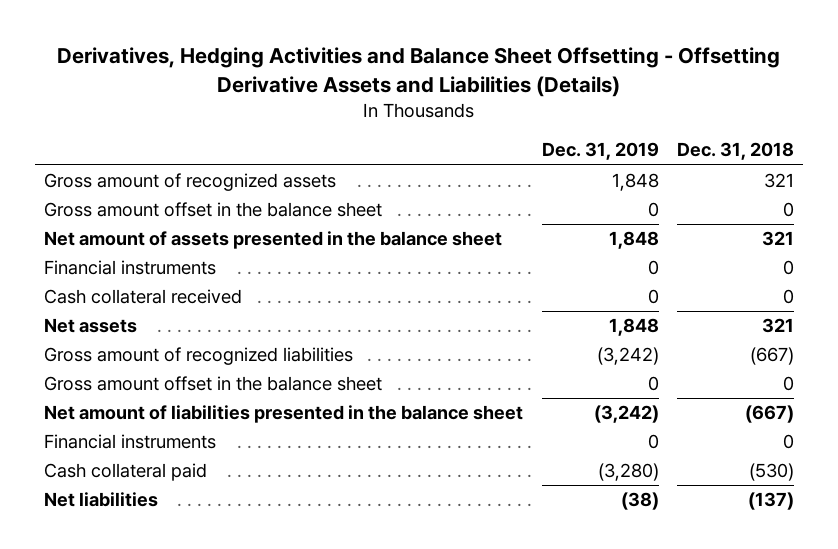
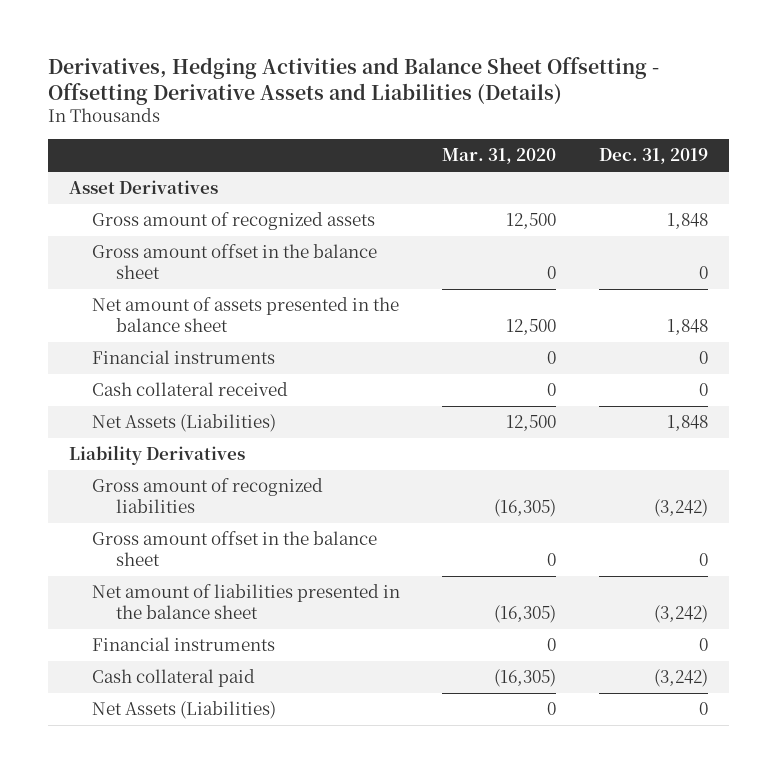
- | Dec. 31, 2019 | Dec. 31, 2018
+ | Mar. 31, 2020 | Dec. 31, 2019
+ Asset Derivatives
- Net assets | 1,848 | 321
+ Net Assets (Liabilities) | 12,500 | 1,848
+ Liability Derivatives
- Cash collateral paid | (3,280) | (530)
- Net liabilities | (38) | (137)
+ Cash collateral paid | (16,305) | (3,242)
+ Net Assets (Liabilities) | 0 | 0

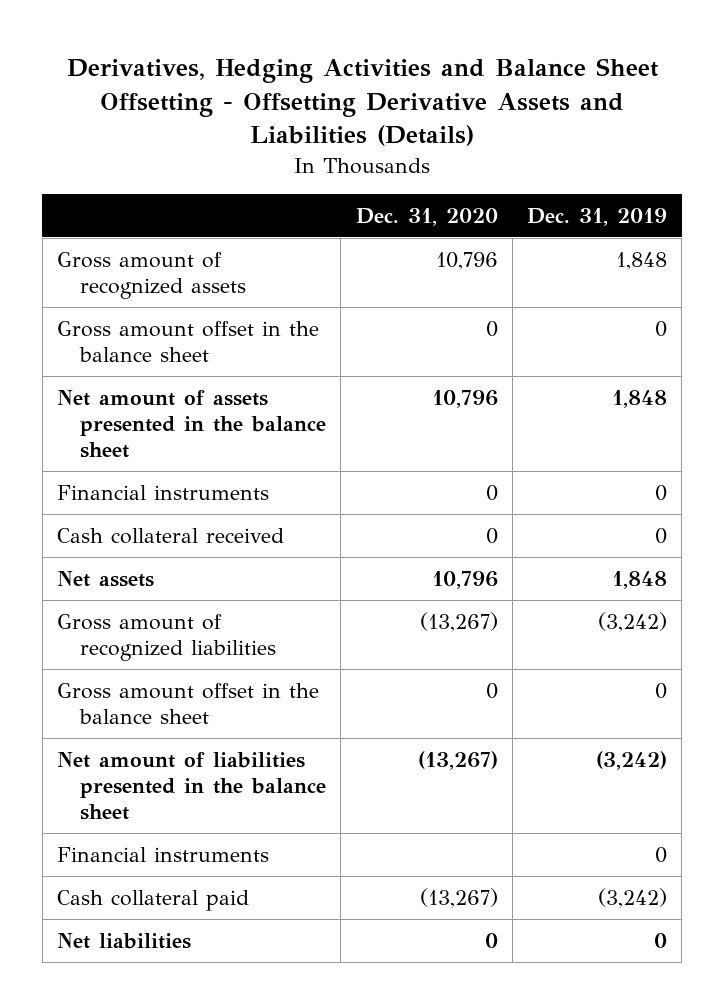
- | Mar. 31, 2020 | Dec. 31, 2019
+ | Dec. 31, 2020 | Dec. 31, 2019
- Asset Derivatives
- Net Assets (Liabilities) | 12,500 | 1,848
- Liability Derivatives
+ Net assets | 10,796 | 1,848
- Net Assets (Liabilities) | 0 | 0
+ Net liabilities | 0 | 0

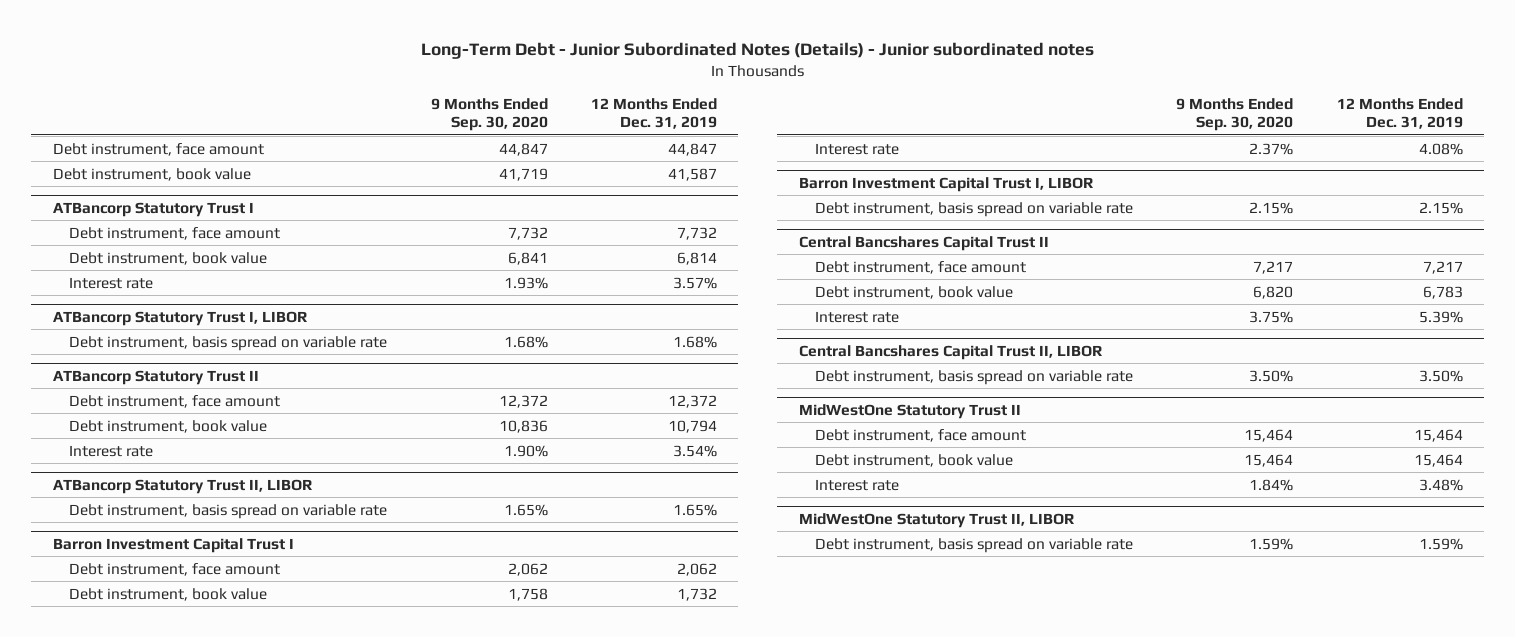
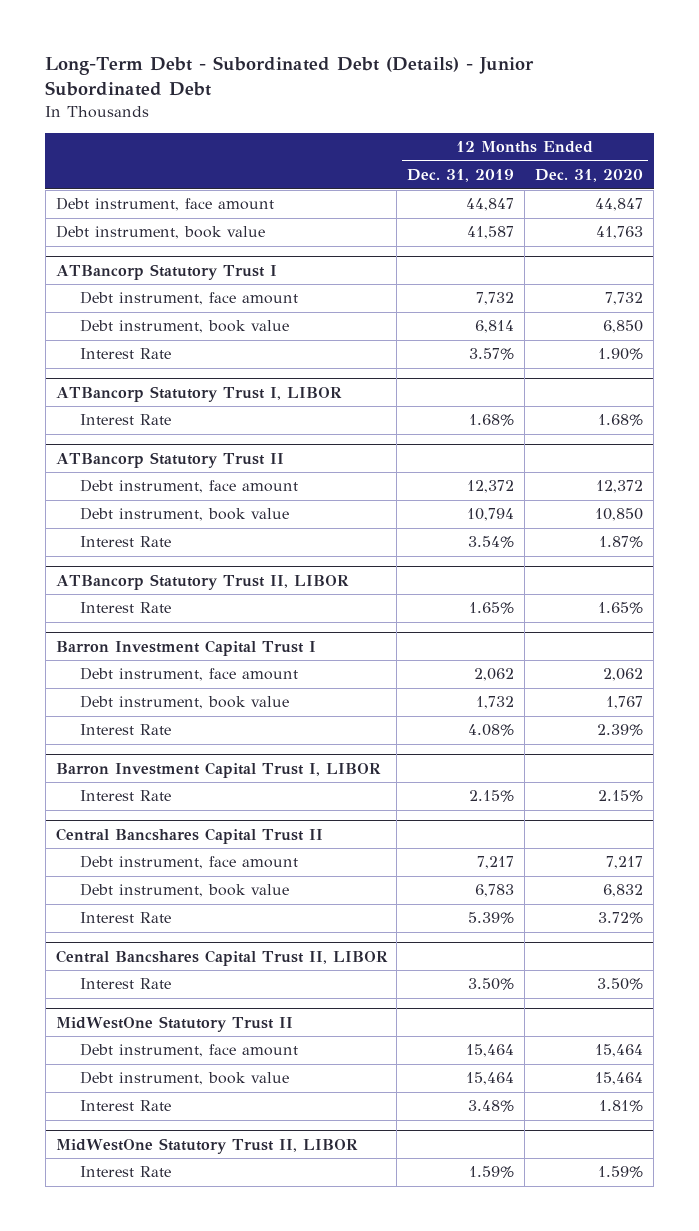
- Long-Term Debt - Junior Subordinated Notes (Details) - Junior subordinated notes
+ Long-Term Debt - Subordinated Debt (Details) - Junior Subordinated Debt
- | 9 Months Ended Sep. 30, 2020 | 12 Months Ended Dec. 31, 2019
+ | 12 Months Ended Dec. 31, 2019 | 12 Months Ended Dec. 31, 2020
@ ATBancorp Statutory Trust I
- Interest rate | 1.93% | 3.57%
+ Interest Rate | 3.57% | 1.90%
@ ATBancorp Statutory Trust I, LIBOR
- Debt instrument, basis spread on variable rate | 1.68% | 1.68%
+ Interest Rate | 1.68% | 1.68%
@ ATBancorp Statutory Trust II
- Interest rate | 1.90% | 3.54%
+ Interest Rate | 3.54% | 1.87%
@ ATBancorp Statutory Trust II, LIBOR
- Debt instrument, basis spread on variable rate | 1.65% | 1.65%
+ Interest Rate | 1.65% | 1.65%
@ Barron Investment Capital Trust I
- Interest rate | 2.37% | 4.08%
+ Interest Rate | 4.08% | 2.39%
@ Barron Investment Capital Trust I, LIBOR
- Debt instrument, basis spread on variable rate | 2.15% | 2.15%
+ Interest Rate | 2.15% | 2.15%
@ Central Bancshares Capital Trust II
- Interest rate | 3.75% | 5.39%
+ Interest Rate | 5.39% | 3.72%
@ Central Bancshares Capital Trust II, LIBOR
- Debt instrument, basis spread on variable rate | 3.50% | 3.50%
+ Interest Rate | 3.50% | 3.50%
@ MidWestOne Statutory Trust II
- Interest rate | 1.84% | 3.48%
+ Interest Rate | 3.48% | 1.81%
@ MidWestOne Statutory Trust II, LIBOR
- Debt instrument, basis spread on variable rate | 1.59% | 1.59%
+ Interest Rate | 1.59% | 1.59%

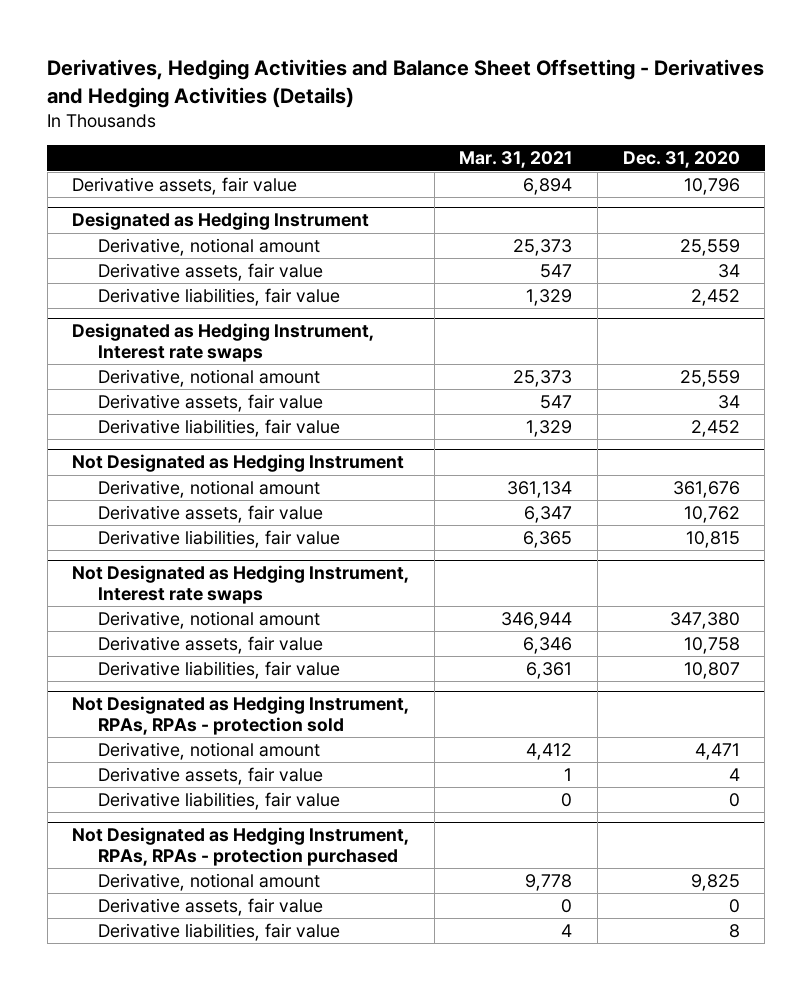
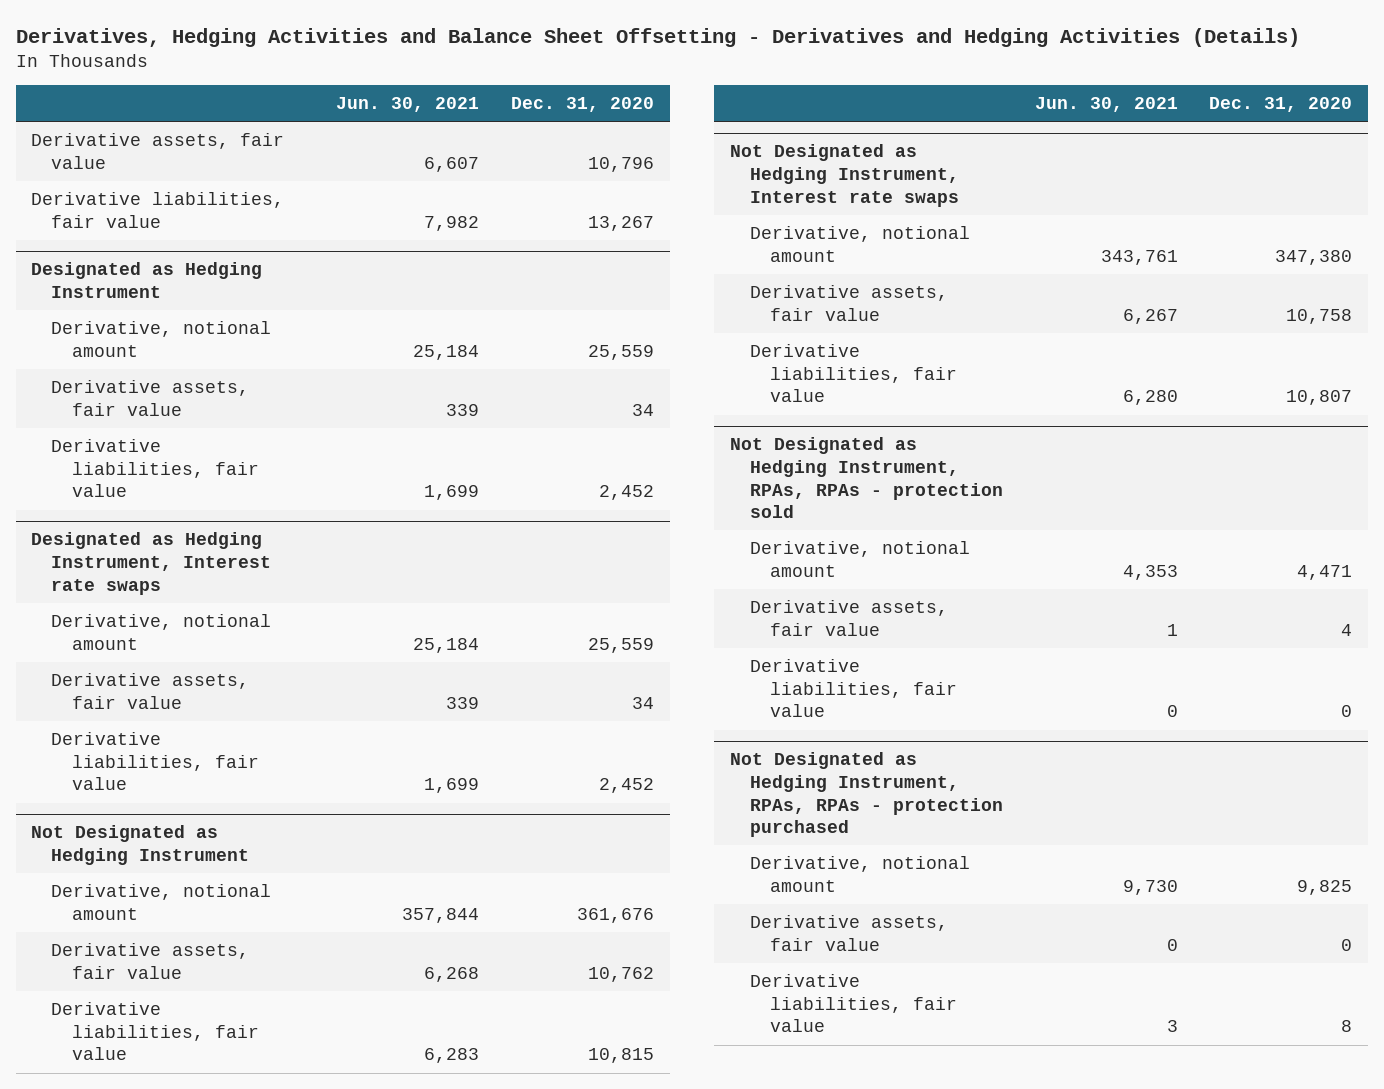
- | Mar. 31, 2021 | Dec. 31, 2020
+ | Jun. 30, 2021 | Dec. 31, 2020
+ Derivative liabilities, fair value | 7,982 | 13,267

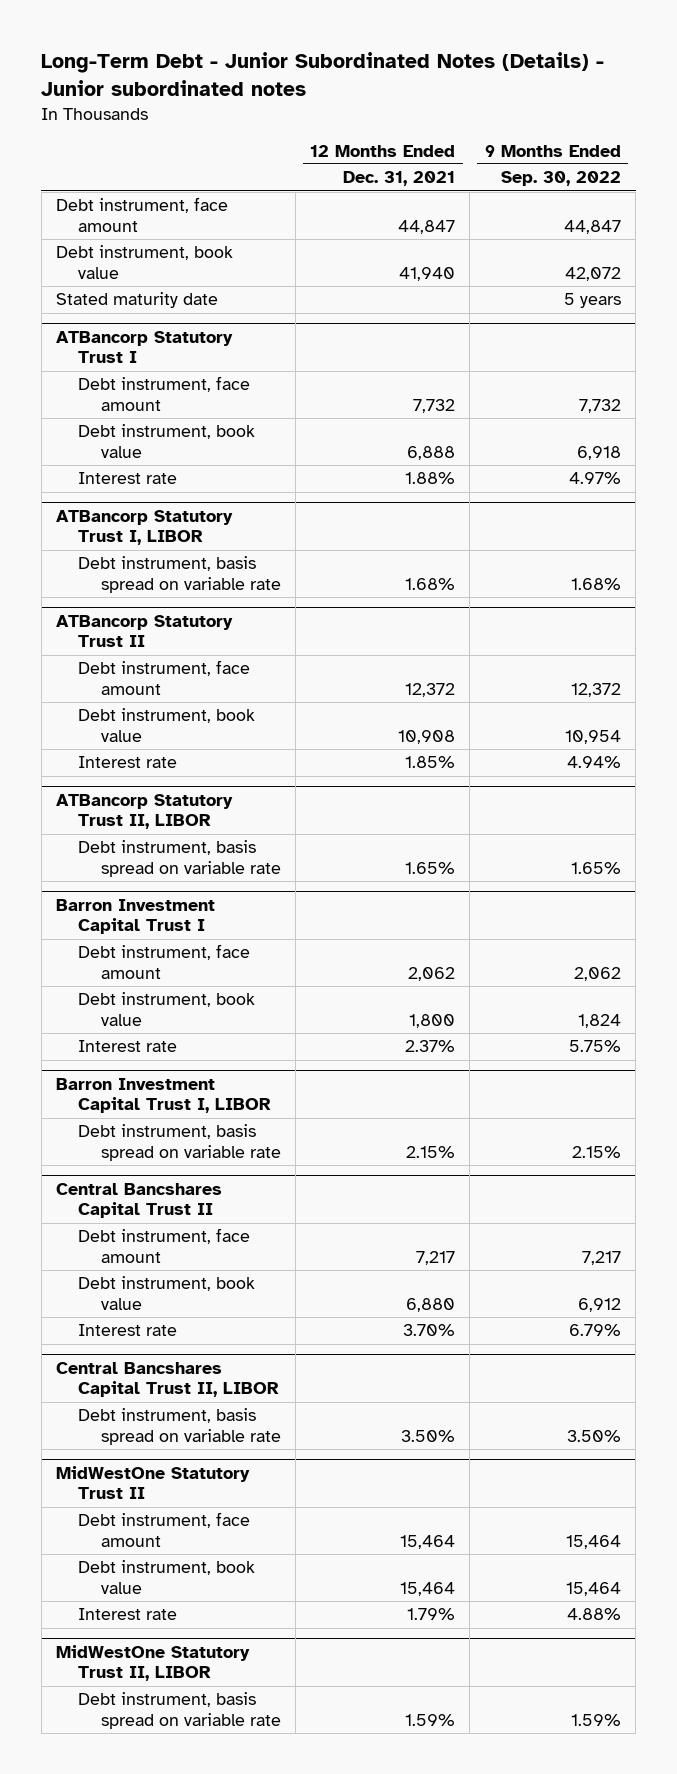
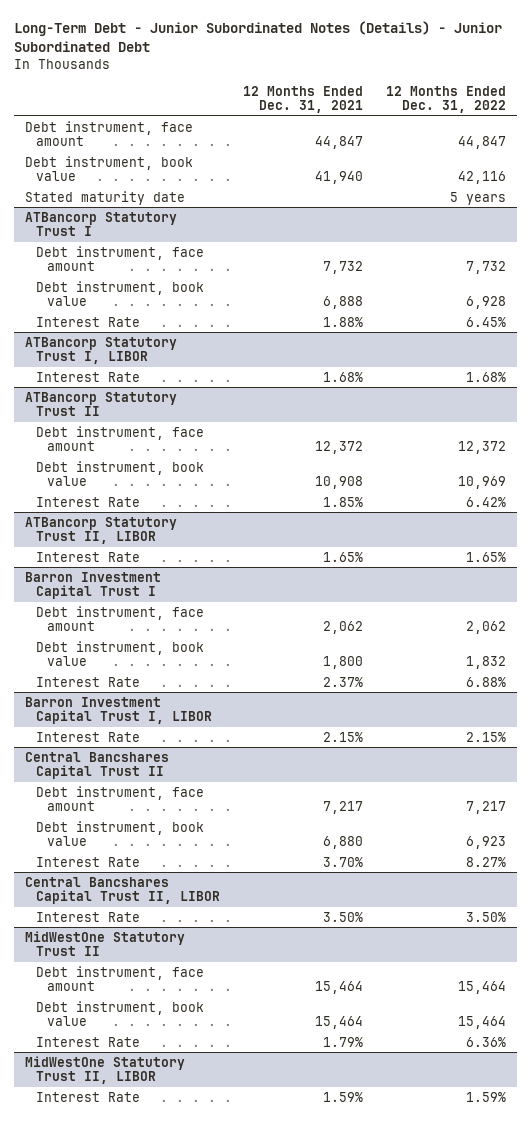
- Long-Term Debt - Junior Subordinated Notes (Details) - Junior subordinated notes
+ Long-Term Debt - Junior Subordinated Notes (Details) - Junior Subordinated Debt
- | 12 Months Ended Dec. 31, 2021 | 9 Months Ended Sep. 30, 2022
+ | 12 Months Ended Dec. 31, 2021 | 12 Months Ended Dec. 31, 2022
@ ATBancorp Statutory Trust I
- Interest rate | 1.88% | 4.97%
+ Interest Rate | 1.88% | 6.45%
@ ATBancorp Statutory Trust I, LIBOR
- Debt instrument, basis spread on variable rate | 1.68% | 1.68%
+ Interest Rate | 1.68% | 1.68%
@ ATBancorp Statutory Trust II
- Interest rate | 1.85% | 4.94%
+ Interest Rate | 1.85% | 6.42%
@ ATBancorp Statutory Trust II, LIBOR
- Debt instrument, basis spread on variable rate | 1.65% | 1.65%
+ Interest Rate | 1.65% | 1.65%
@ Barron Investment Capital Trust I
- Interest rate | 2.37% | 5.75%
+ Interest Rate | 2.37% | 6.88%
@ Barron Investment Capital Trust I, LIBOR
- Debt instrument, basis spread on variable rate | 2.15% | 2.15%
+ Interest Rate | 2.15% | 2.15%
@ Central Bancshares Capital Trust II
- Interest rate | 3.70% | 6.79%
+ Interest Rate | 3.70% | 8.27%
@ Central Bancshares Capital Trust II, LIBOR
- Debt instrument, basis spread on variable rate | 3.50% | 3.50%
+ Interest Rate | 3.50% | 3.50%
@ MidWestOne Statutory Trust II
- Interest rate | 1.79% | 4.88%
+ Interest Rate | 1.79% | 6.36%
@ MidWestOne Statutory Trust II, LIBOR
- Debt instrument, basis spread on variable rate | 1.59% | 1.59%
+ Interest Rate | 1.59% | 1.59%

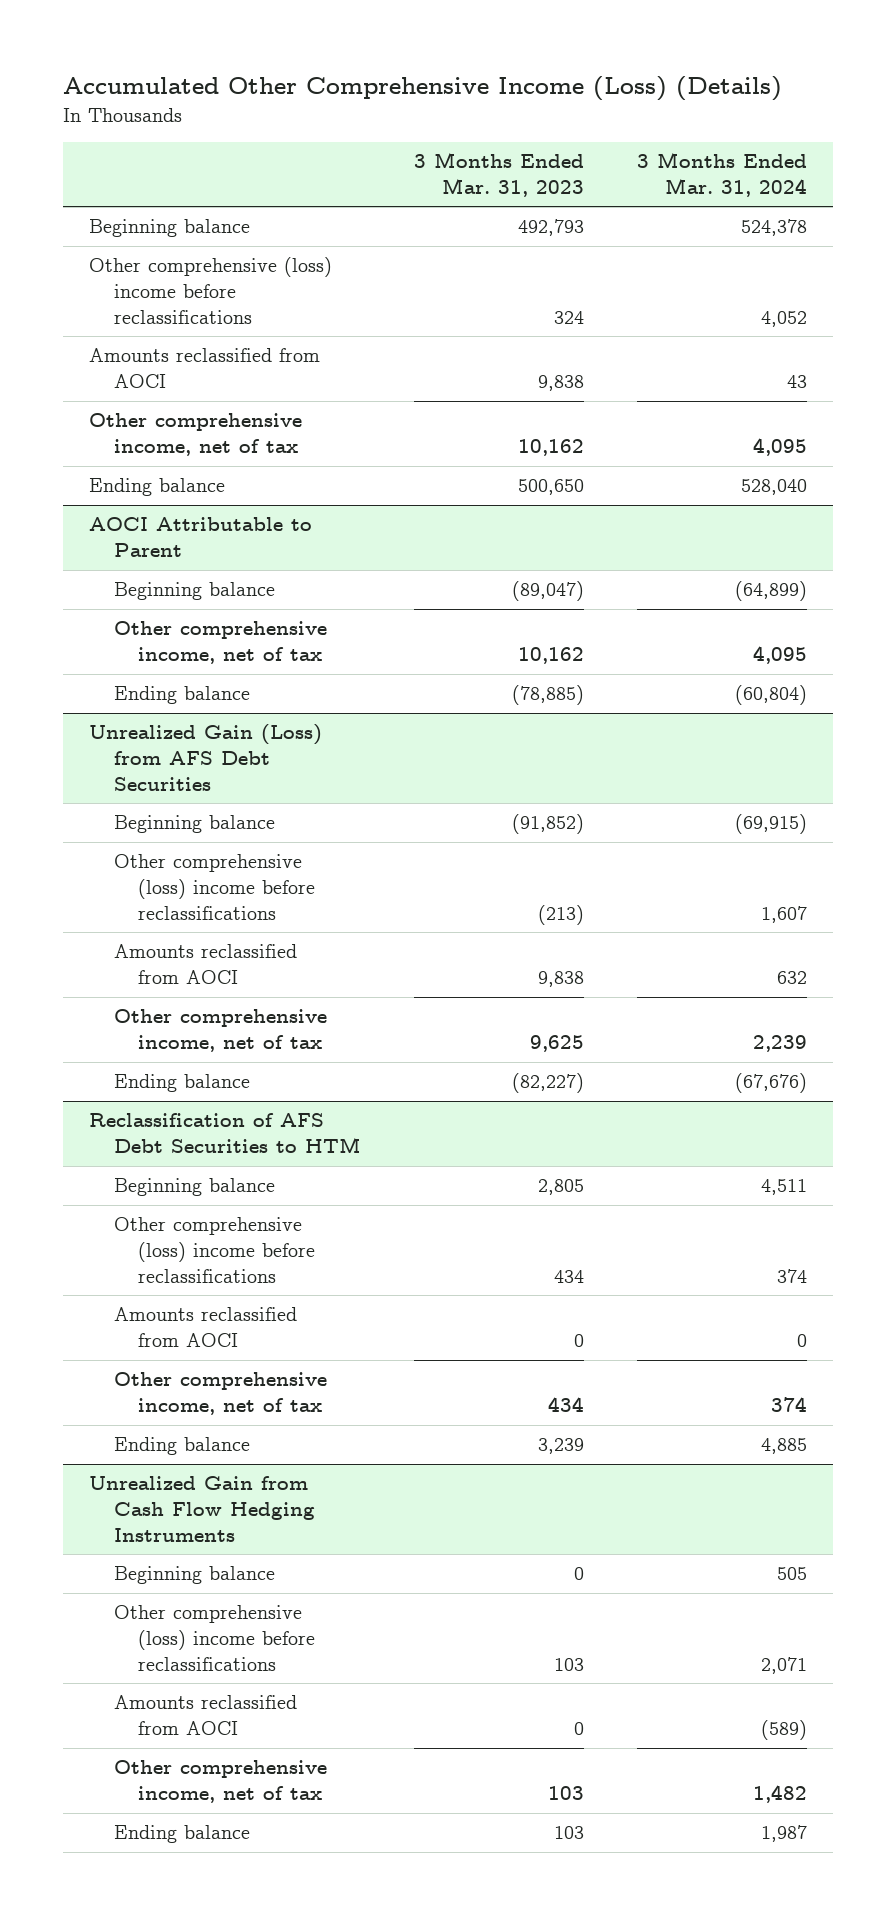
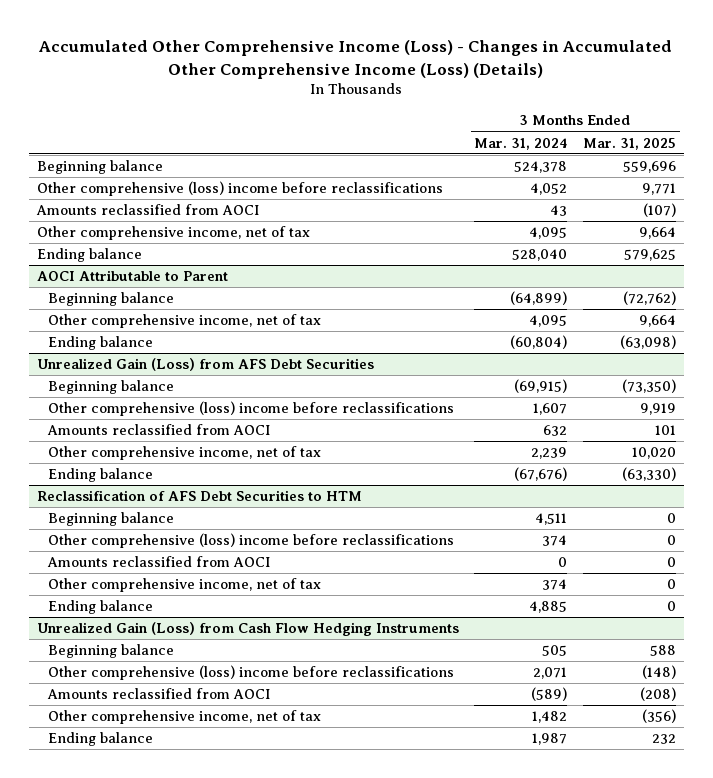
- Accumulated Other Comprehensive Income (Loss) (Details)
+ Accumulated Other Comprehensive Income (Loss) - Changes in Accumulated Other Comprehensive Income (Loss) (Details)
- | 3 Months Ended Mar. 31, 2023 | 3 Months Ended Mar. 31, 2024
+ | 3 Months Ended Mar. 31, 2024 | 3 Months Ended Mar. 31, 2025
- Unrealized Gain from Cash Flow Hedging Instruments
+ Unrealized Gain (Loss) from Cash Flow Hedging Instruments

